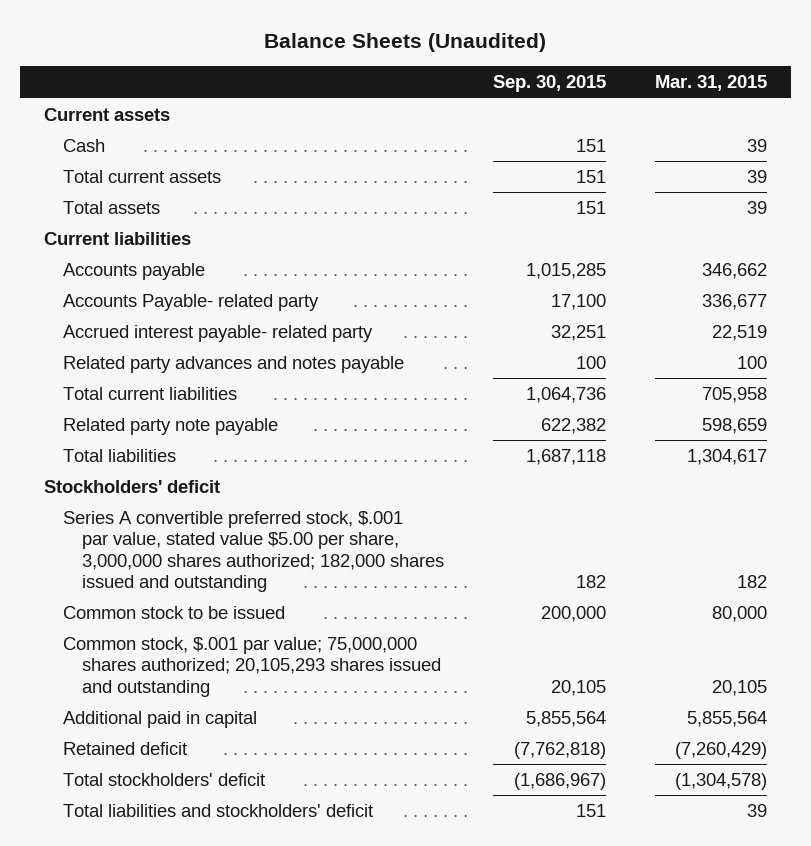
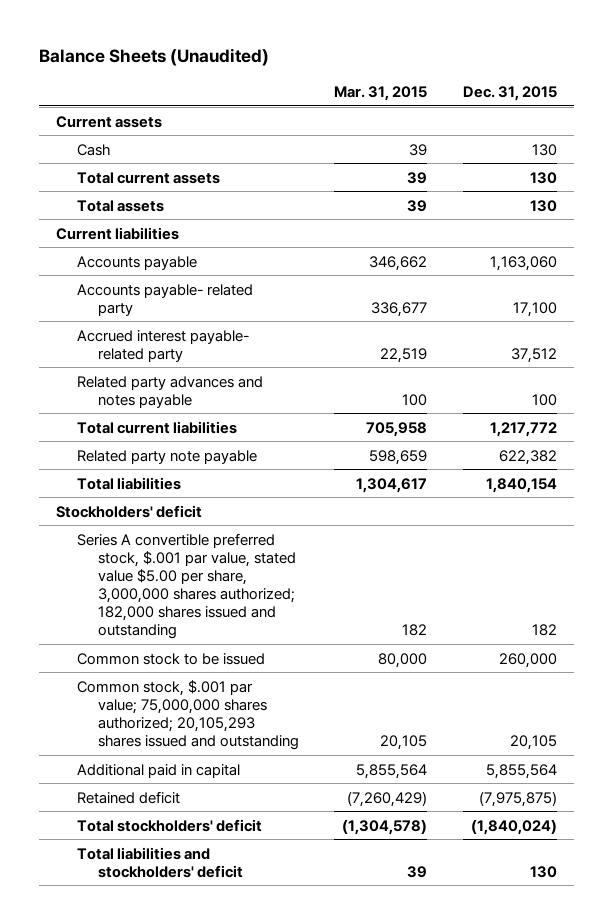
- | Sep. 30, 2015 | Mar. 31, 2015
+ | Mar. 31, 2015 | Dec. 31, 2015
- Accounts Payable- related party | 17,100 | 336,677
+ Accounts payable- related party | 336,677 | 17,100

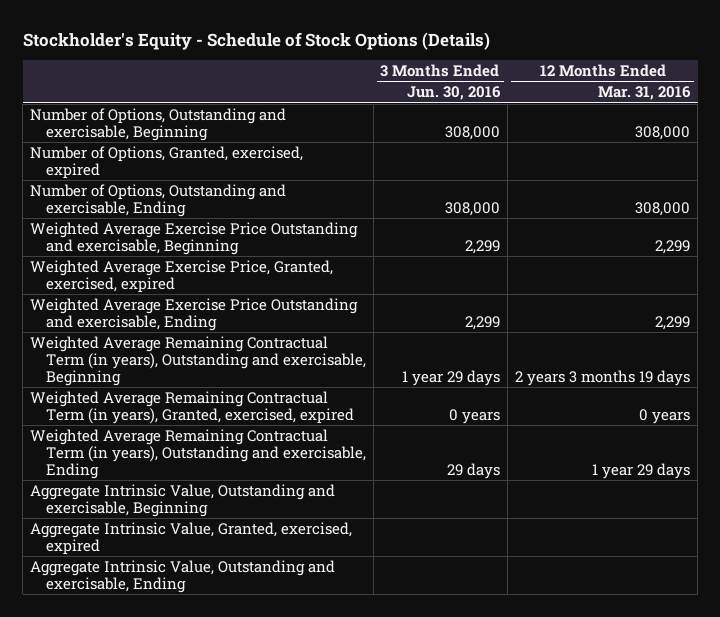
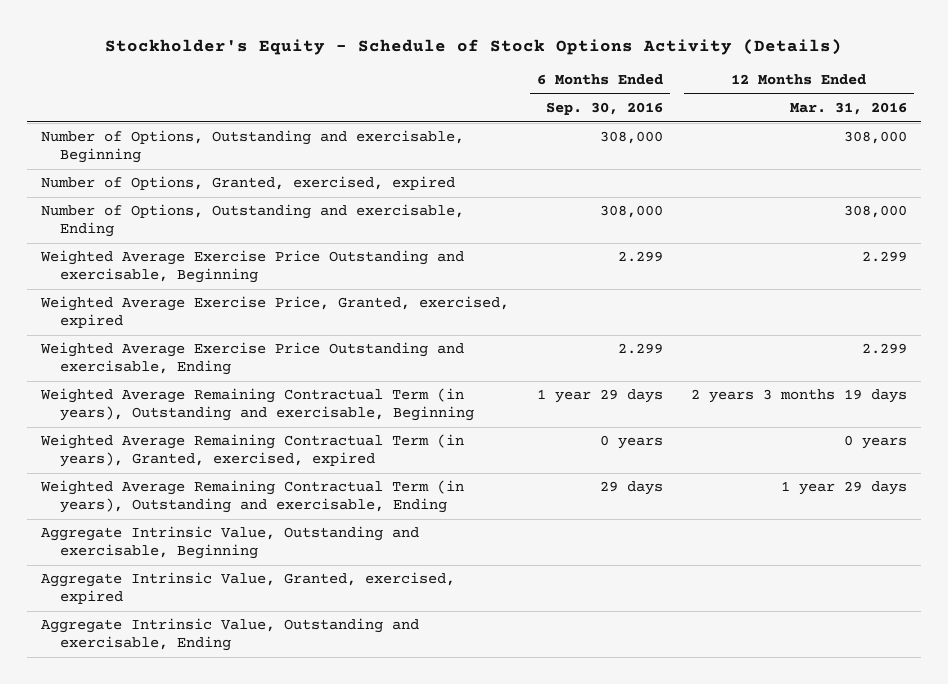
- Stockholder's Equity - Schedule of Stock Options (Details)
+ Stockholder's Equity - Schedule of Stock Options Activity (Details)
- | 3 Months Ended Jun. 30, 2016 | 12 Months Ended Mar. 31, 2016
+ | 6 Months Ended Sep. 30, 2016 | 12 Months Ended Mar. 31, 2016
- Weighted Average Exercise Price Outstanding and exercisable, Beginning | 2,299 | 2,299
+ Weighted Average Exercise Price Outstanding and exercisable, Beginning | 2.299 | 2.299
- Weighted Average Exercise Price Outstanding and exercisable, Ending | 2,299 | 2,299
+ Weighted Average Exercise Price Outstanding and exercisable, Ending | 2.299 | 2.299

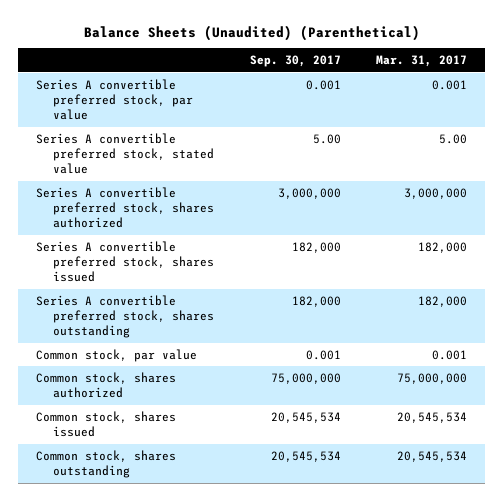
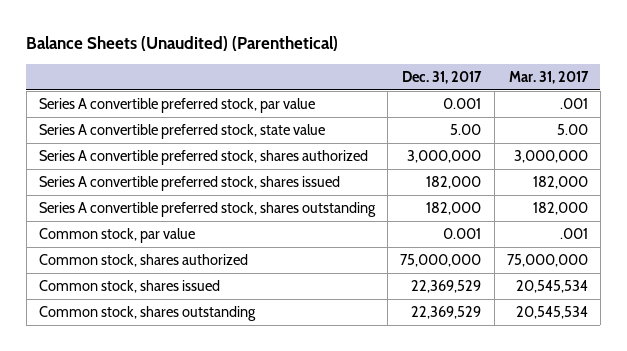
- | Sep. 30, 2017 | Mar. 31, 2017
+ | Dec. 31, 2017 | Mar. 31, 2017
- Series A convertible preferred stock, par value | 0.001 | 0.001
- Series A convertible preferred stock, stated value | 5.00 | 5.00
+ Series A convertible preferred stock, par value | 0.001 | .001
+ Series A convertible preferred stock, state value | 5.00 | 5.00
- Common stock, par value | 0.001 | 0.001
+ Common stock, par value | 0.001 | .001

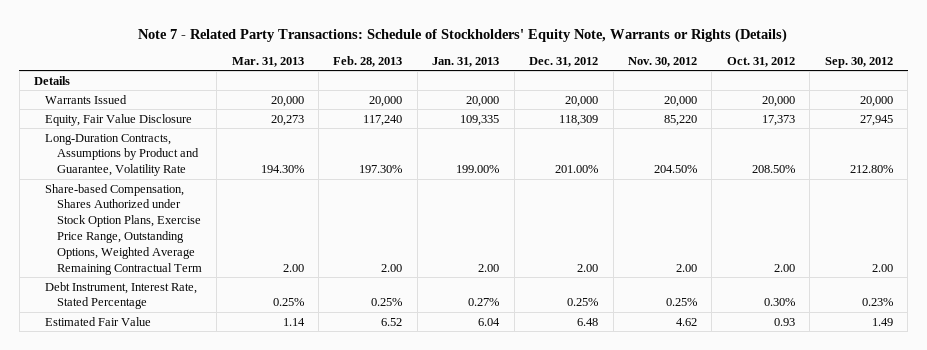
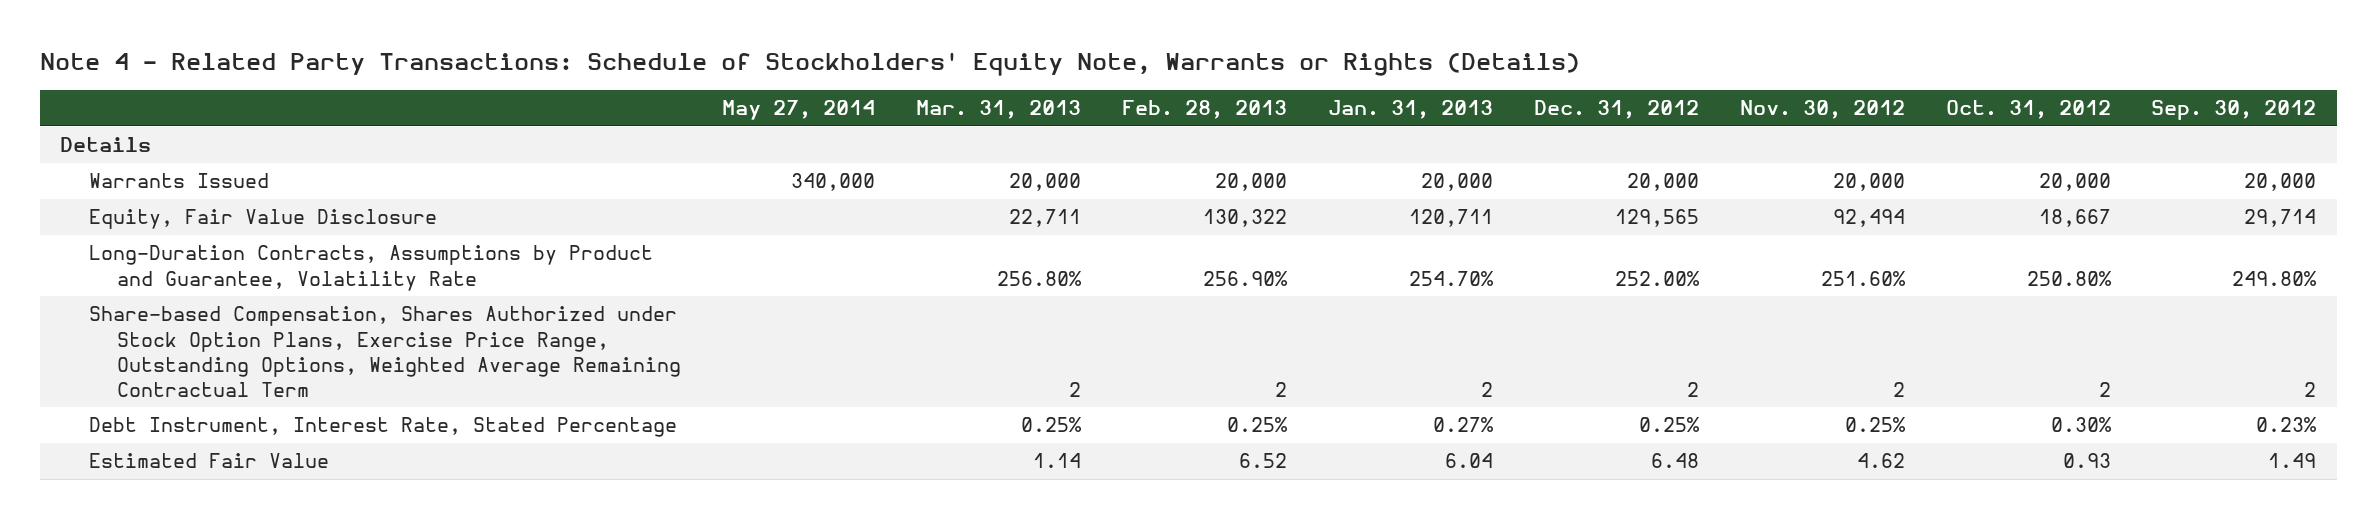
- Note 7 - Related Party Transactions: Schedule of Stockholders' Equity Note, Warrants or Rights (Details)
+ Note 4 - Related Party Transactions: Schedule of Stockholders' Equity Note, Warrants or Rights (Details)
- | Mar. 31, 2013 | Feb. 28, 2013 | Jan. 31, 2013 | Dec. 31, 2012 | Nov. 30, 2012 | Oct. 31, 2012 | Sep. 30, 2012
+ | May 27, 2014 | Mar. 31, 2013 | Feb. 28, 2013 | Jan. 31, 2013 | Dec. 31, 2012 | Nov. 30, 2012 | Oct. 31, 2012 | Sep. 30, 2012
- Equity, Fair Value Disclosure | 20,273 | 117,240 | 109,335 | 118,309 | 85,220 | 17,373 | 27,945
- Long-Duration Contracts, Assumptions by Product and Guarantee, Volatility Rate | 194.30% | 197.30% | 199.00% | 201.00% | 204.50% | 208.50% | 212.80%
- Share-based Compensation, Shares Authorized under Stock Option Plans, Exercise Price Range, Outstanding Options, Weighted Average Remaining Contractual Term | 2.00 | 2.00 | 2.00 | 2.00 | 2.00 | 2.00 | 2.00
+ Equity, Fair Value Disclosure | | 22,711 | 130,322 | 120,711 | 129,565 | 92,494 | 18,667 | 29,714
+ Long-Duration Contracts, Assumptions by Product and Guarantee, Volatility Rate | | 256.80% | 256.90% | 254.70% | 252.00% | 251.60% | 250.80% | 249.80%
+ Share-based Compensation, Shares Authorized under Stock Option Plans, Exercise Price Range, Outstanding Options, Weighted Average Remaining Contractual Term | | 2 | 2 | 2 | 2 | 2 | 2 | 2

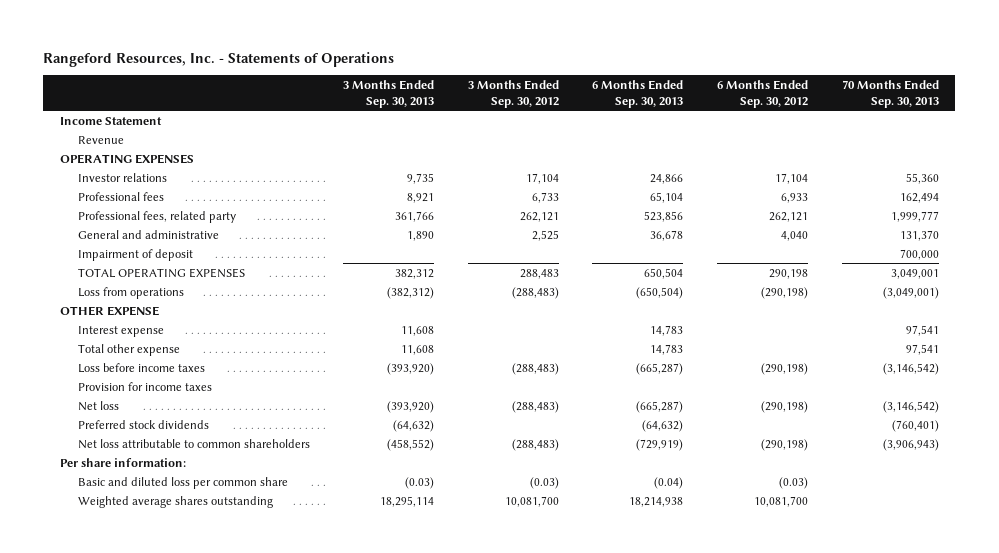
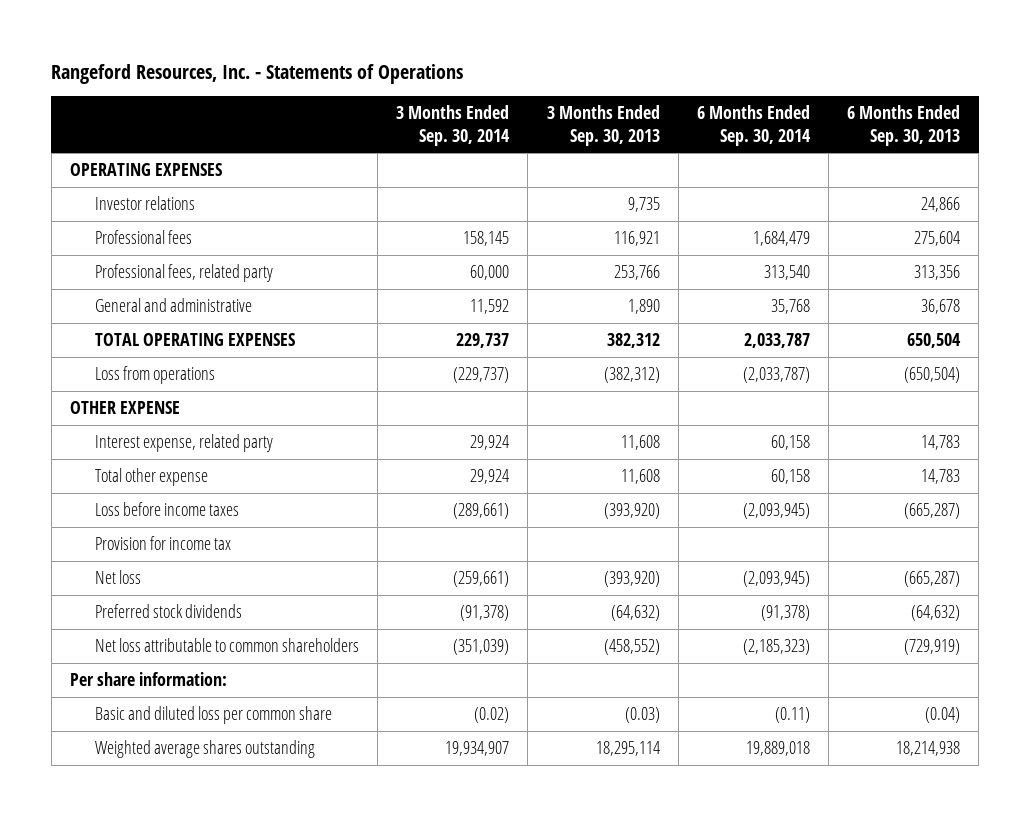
- | 3 Months Ended Sep. 30, 2013 | 3 Months Ended Sep. 30, 2012 | 6 Months Ended Sep. 30, 2013 | 6 Months Ended Sep. 30, 2012 | 70 Months Ended Sep. 30, 2013
+ | 3 Months Ended Sep. 30, 2014 | 3 Months Ended Sep. 30, 2013 | 6 Months Ended Sep. 30, 2014 | 6 Months Ended Sep. 30, 2013
- Income Statement
- Revenue
- Professional fees | 8,921 | 6,733 | 65,104 | 6,933 | 162,494
- Professional fees, related party | 361,766 | 262,121 | 523,856 | 262,121 | 1,999,777
+ Professional fees | 158,145 | 116,921 | 1,684,479 | 275,604
+ Professional fees, related party | 60,000 | 253,766 | 313,540 | 313,356
- Impairment of deposit | | | | | 700,000
- Interest expense | 11,608 | | 14,783 | | 97,541
+ Interest expense, related party | 29,924 | 11,608 | 60,158 | 14,783
- Provision for income taxes
+ Provision for income tax

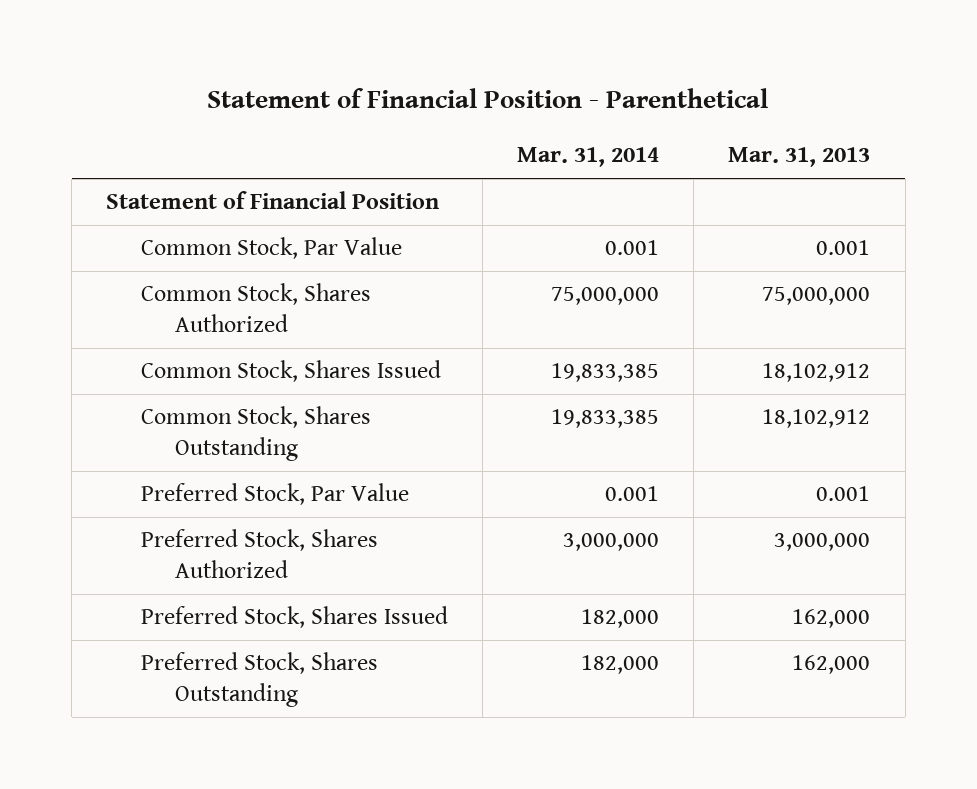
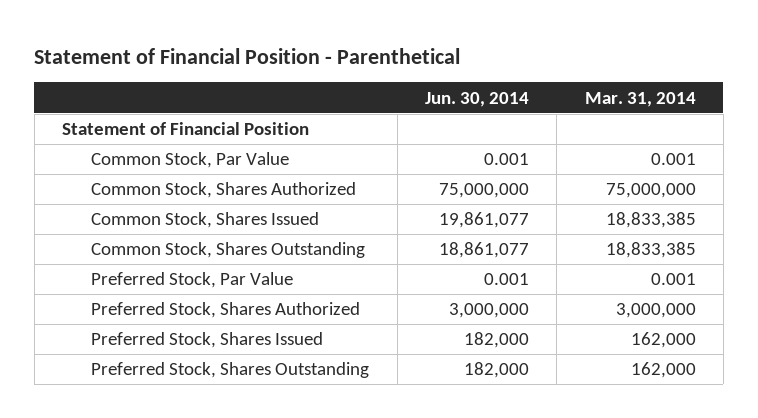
- | Mar. 31, 2014 | Mar. 31, 2013
+ | Jun. 30, 2014 | Mar. 31, 2014
- Common Stock, Shares Issued | 19,833,385 | 18,102,912
- Common Stock, Shares Outstanding | 19,833,385 | 18,102,912
+ Common Stock, Shares Issued | 19,861,077 | 18,833,385
+ Common Stock, Shares Outstanding | 18,861,077 | 18,833,385
- Preferred Stock, Shares Issued | 182,000 | 162,000
- Preferred Stock, Shares Outstanding | 182,000 | 162,000
+ Preferred Stock, Shares Issued | 182,000 | 162,000
+ Preferred Stock, Shares Outstanding | 182,000 | 162,000

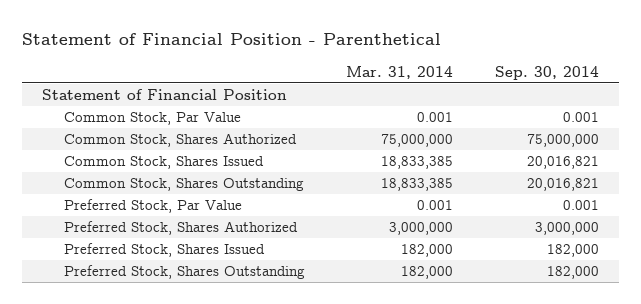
- | Jun. 30, 2014 | Mar. 31, 2014
+ | Mar. 31, 2014 | Sep. 30, 2014
- Preferred Stock, Shares Issued | 182,000 | 162,000
- Preferred Stock, Shares Outstanding | 182,000 | 162,000
+ Preferred Stock, Shares Issued | 182,000 | 182,000
+ Preferred Stock, Shares Outstanding | 182,000 | 182,000

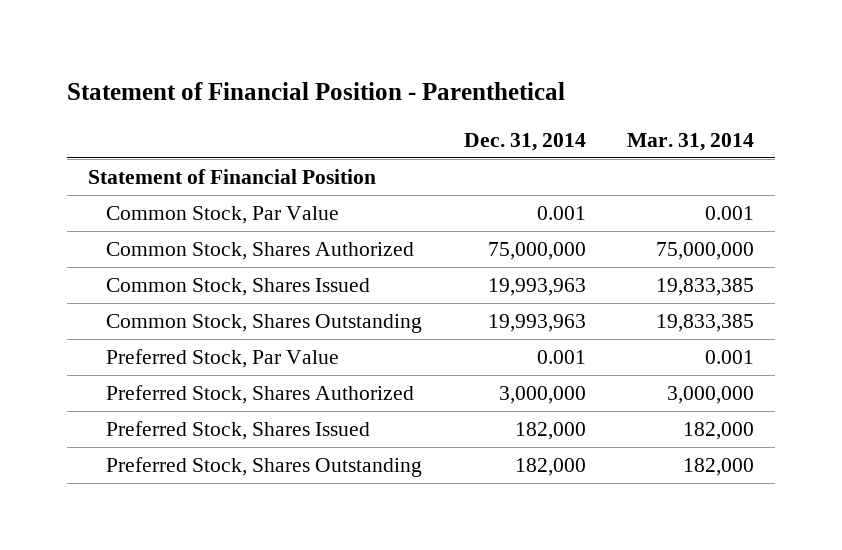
- | Mar. 31, 2014 | Sep. 30, 2014
+ | Dec. 31, 2014 | Mar. 31, 2014
- Common Stock, Shares Issued | 18,833,385 | 20,016,821
- Common Stock, Shares Outstanding | 18,833,385 | 20,016,821
+ Common Stock, Shares Issued | 19,993,963 | 19,833,385
+ Common Stock, Shares Outstanding | 19,993,963 | 19,833,385

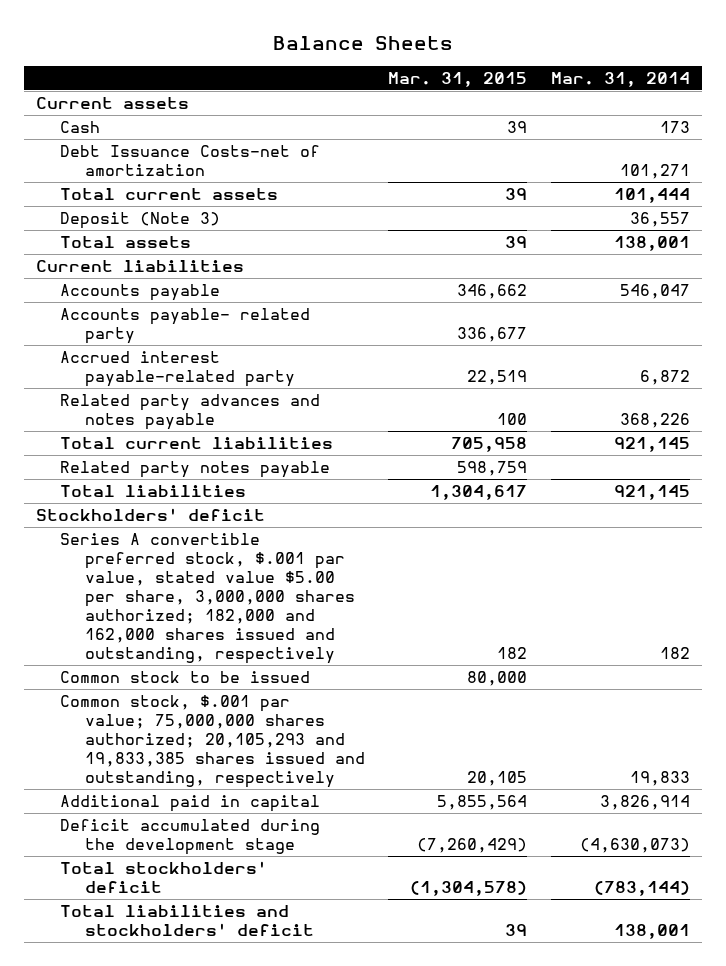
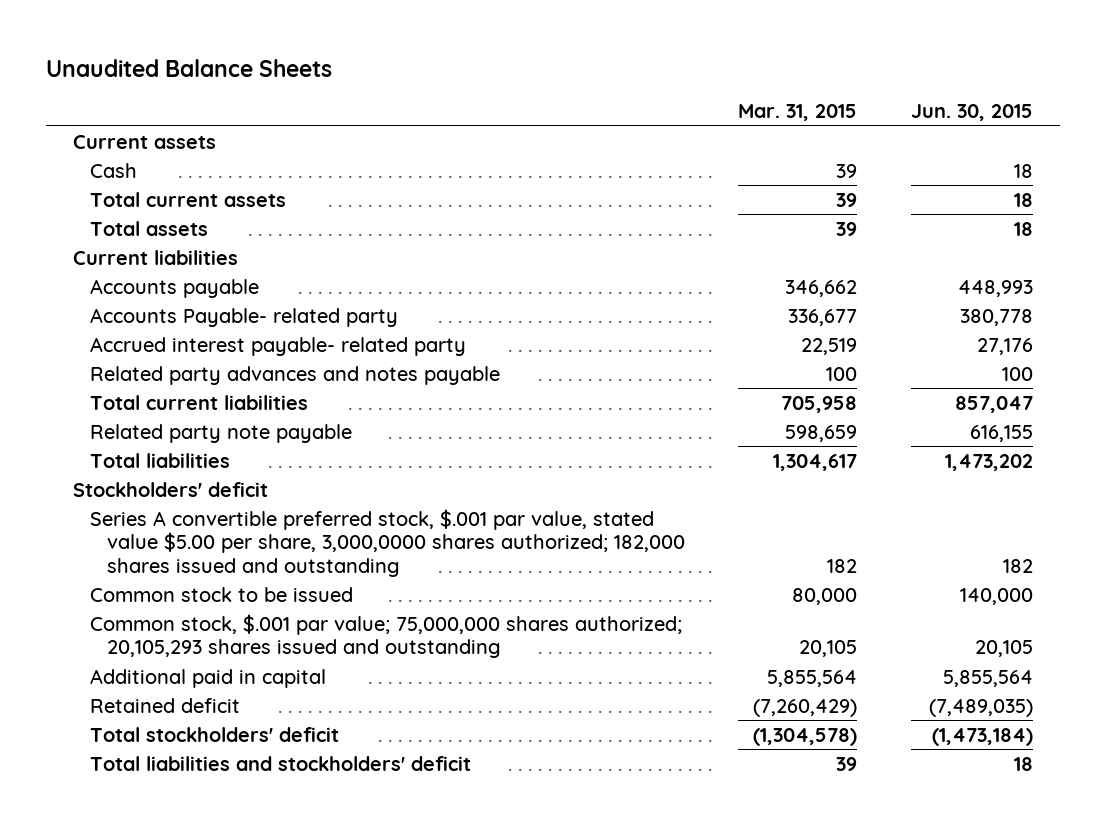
- Balance Sheets
+ Unaudited Balance Sheets
- | Mar. 31, 2015 | Mar. 31, 2014
+ | Mar. 31, 2015 | Jun. 30, 2015
- Debt Issuance Costs-net of amortization | | 101,271
- Deposit (Note 3) | | 36,557
- Accounts payable- related party | 336,677 |
- Accrued interest payable-related party | 22,519 | 6,872
+ Accounts Payable- related party | 336,677 | 380,778
+ Accrued interest payable- related party | 22,519 | 27,176
- Related party notes payable | 598,759 |
+ Related party note payable | 598,659 | 616,155
- Series A convertible preferred stock, $.001 par value, stated value $5.00 per share, 3,000,000 shares authorized; 182,000 and 162,000 shares issued and outstanding, respectively | 182 | 182
+ Series A convertible preferred stock, $.001 par value, stated value $5.00 per share, 3,000,0000 shares authorized; 182,000 shares issued and outstanding | 182 | 182
- Common stock, $.001 par value; 75,000,000 shares authorized; 20,105,293 and 19,833,385 shares issued and outstanding, respectively | 20,105 | 19,833
+ Common stock, $.001 par value; 75,000,000 shares authorized; 20,105,293 shares issued and outstanding | 20,105 | 20,105
- Deficit accumulated during the development stage | (7,260,429) | (4,630,073)
+ Retained deficit | (7,260,429) | (7,489,035)

